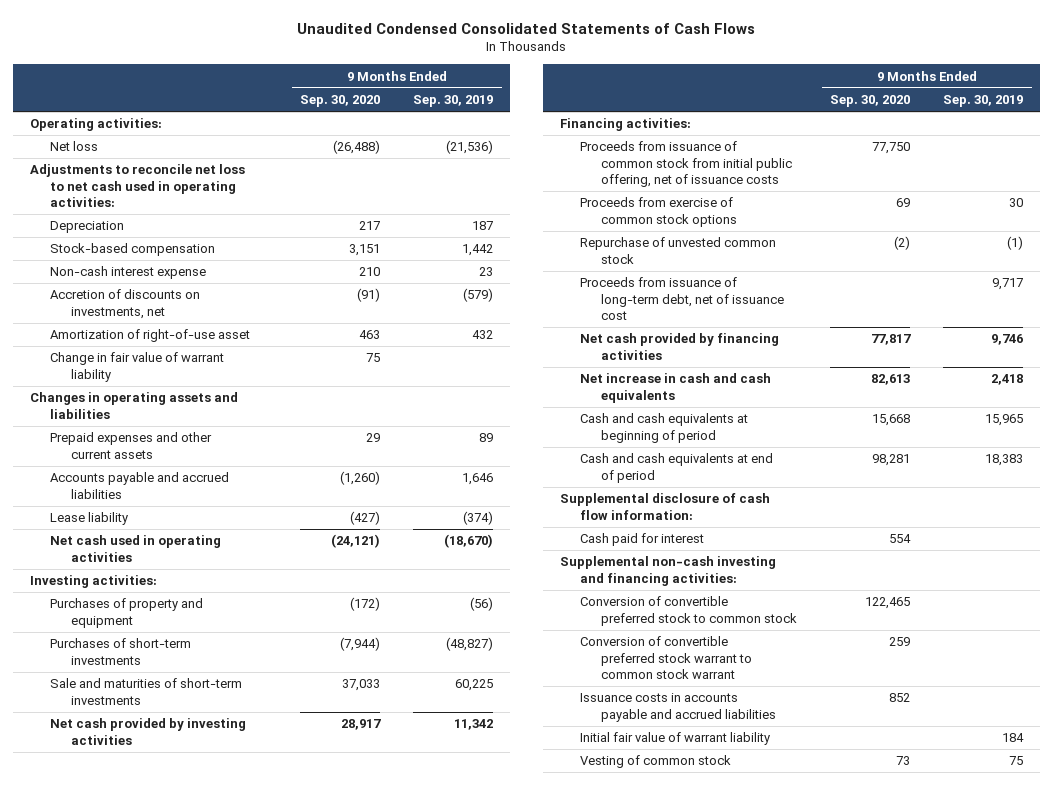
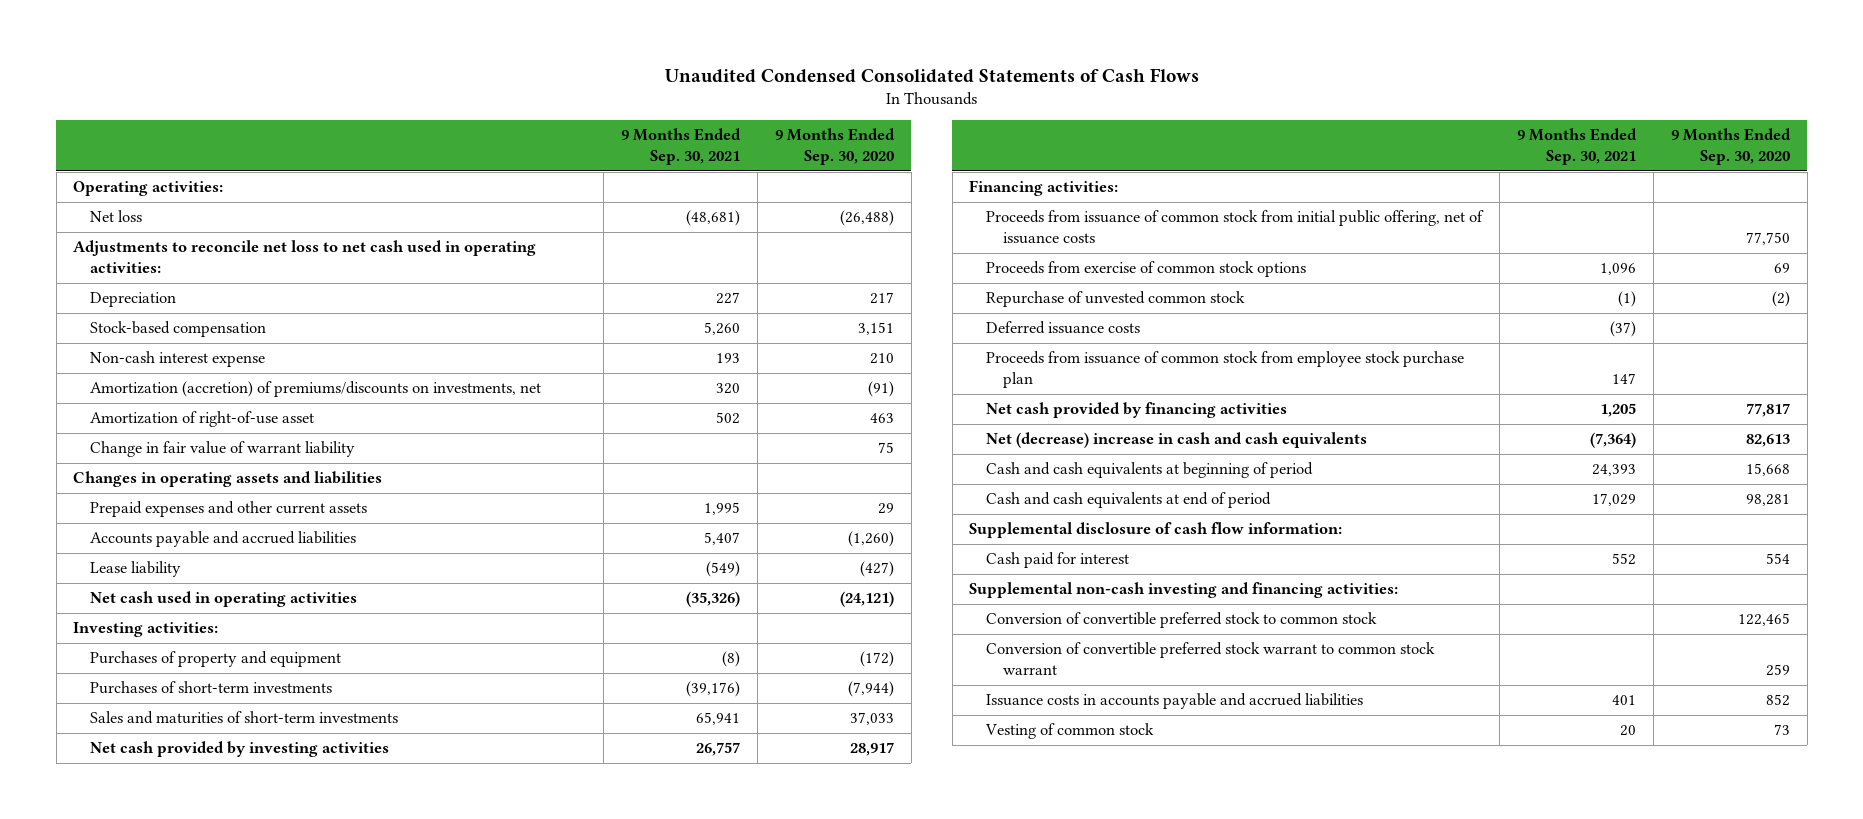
- | 9 Months Ended Sep. 30, 2020 | 9 Months Ended Sep. 30, 2019
+ | 9 Months Ended Sep. 30, 2021 | 9 Months Ended Sep. 30, 2020
- Accretion of discounts on investments, net | (91) | (579)
+ Amortization (accretion) of premiums/discounts on investments, net | 320 | (91)
- Sale and maturities of short-term investments | 37,033 | 60,225
+ Sales and maturities of short-term investments | 65,941 | 37,033
- Proceeds from issuance of long-term debt, net of issuance cost | | 9,717
+ Deferred issuance costs | (37) |
+ Proceeds from issuance of common stock from employee stock purchase plan | 147 |
- Net increase in cash and cash equivalents | 82,613 | 2,418
+ Net (decrease) increase in cash and cash equivalents | (7,364) | 82,613
- Initial fair value of warrant liability | | 184

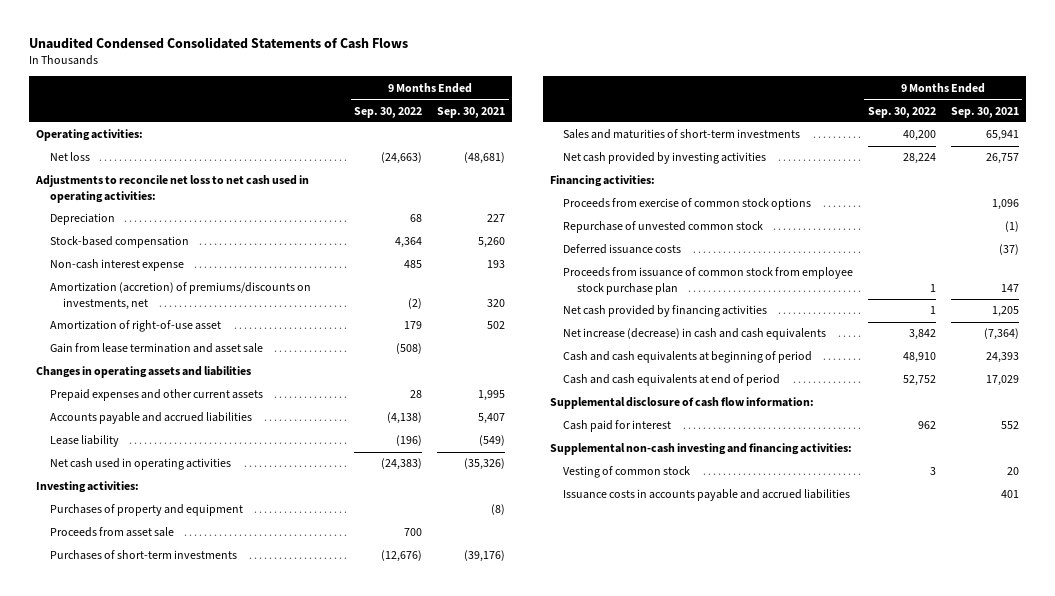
- | 9 Months Ended Sep. 30, 2021 | 9 Months Ended Sep. 30, 2020
+ | 9 Months Ended Sep. 30, 2022 | 9 Months Ended Sep. 30, 2021
- Change in fair value of warrant liability | | 75
+ Gain from lease termination and asset sale | (508) |
+ Proceeds from asset sale | 700 |
- Proceeds from issuance of common stock from initial public offering, net of issuance costs | | 77,750
- Net (decrease) increase in cash and cash equivalents | (7,364) | 82,613
+ Net increase (decrease) in cash and cash equivalents | 3,842 | (7,364)
- Conversion of convertible preferred stock to common stock | | 122,465
- Conversion of convertible preferred stock warrant to common stock warrant | | 259
moved down: Issuance costs in accounts payable and accrued liabilities | | 401

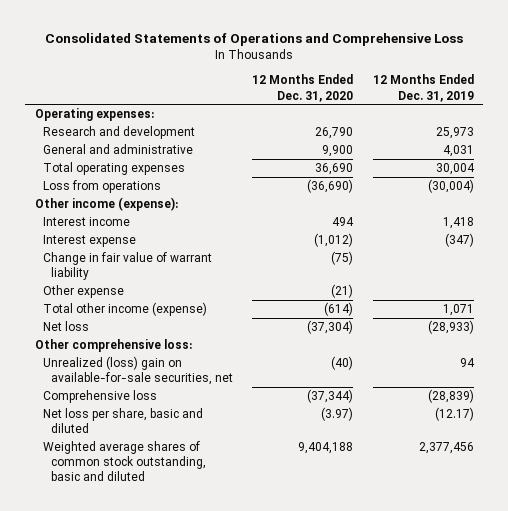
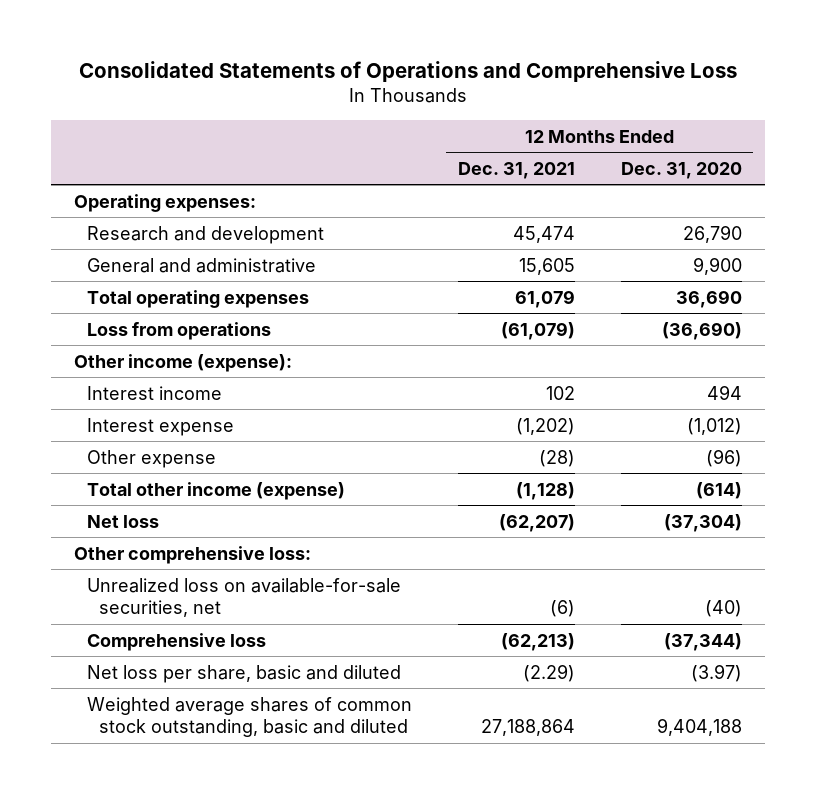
- | 12 Months Ended Dec. 31, 2020 | 12 Months Ended Dec. 31, 2019
+ | 12 Months Ended Dec. 31, 2021 | 12 Months Ended Dec. 31, 2020
- Change in fair value of warrant liability | (75) |
- Other expense | (21) |
+ Other expense | (28) | (96)
- Unrealized (loss) gain on available-for-sale securities, net | (40) | 94
+ Unrealized loss on available-for-sale securities, net | (6) | (40)

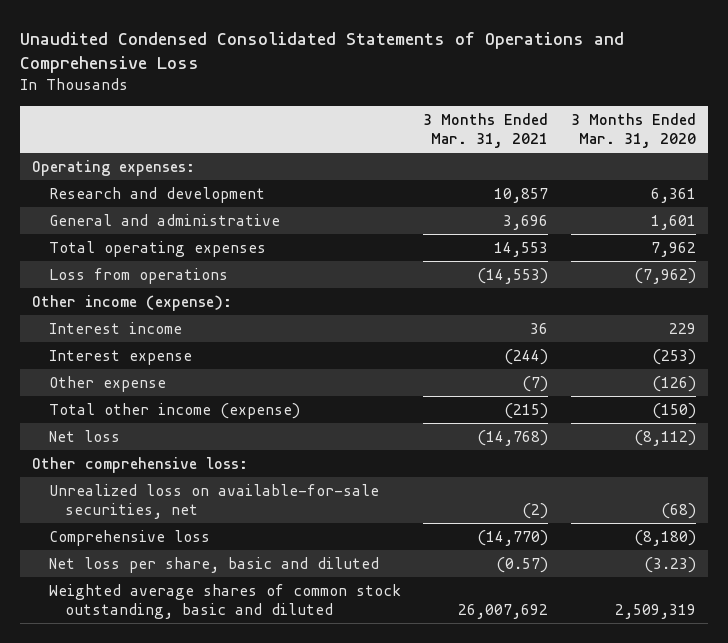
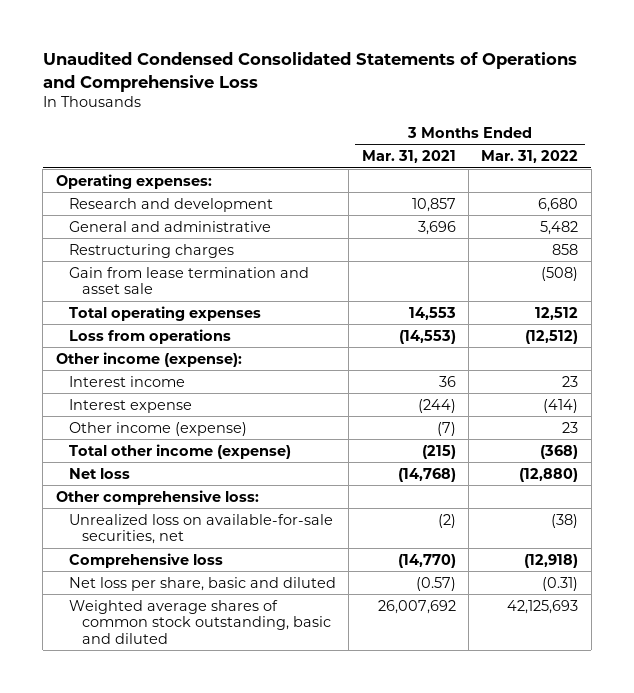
- | 3 Months Ended Mar. 31, 2021 | 3 Months Ended Mar. 31, 2020
+ | 3 Months Ended Mar. 31, 2021 | 3 Months Ended Mar. 31, 2022
+ Restructuring charges | | 858
+ Gain from lease termination and asset sale | | (508)
- Other expense | (7) | (126)
+ Other income (expense) | (7) | 23

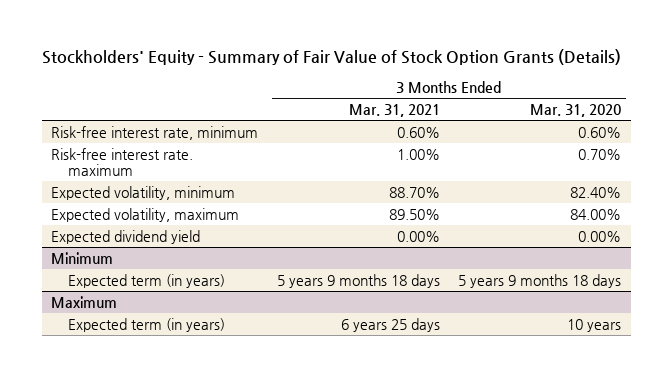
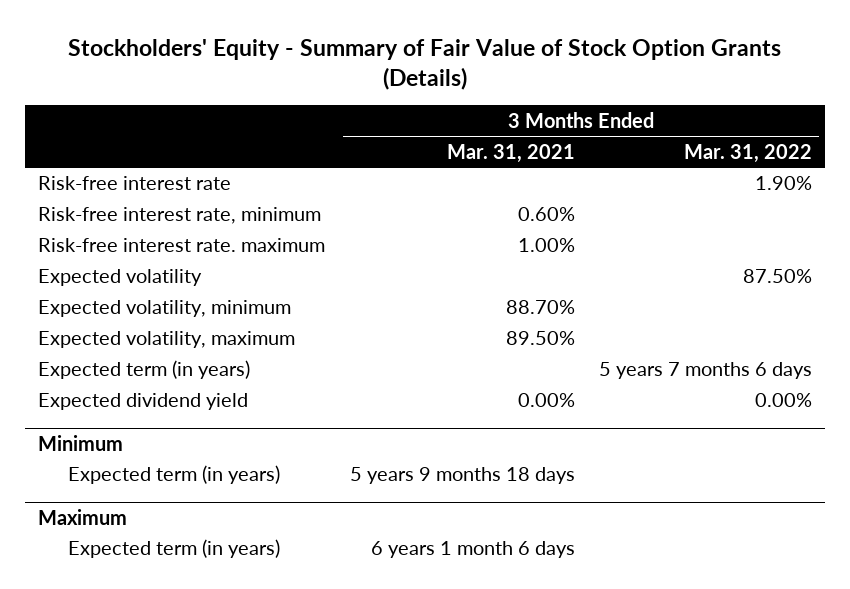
- | 3 Months Ended Mar. 31, 2021 | 3 Months Ended Mar. 31, 2020
+ | 3 Months Ended Mar. 31, 2021 | 3 Months Ended Mar. 31, 2022
+ Risk-free interest rate | | 1.90%
+ Expected volatility | | 87.50%
+ Expected term (in years) | | 5 years 7 months 6 days
@ Maximum
- Expected term (in years) | 6 years 25 days | 10 years
+ Expected term (in years) | 6 years 1 month 6 days |

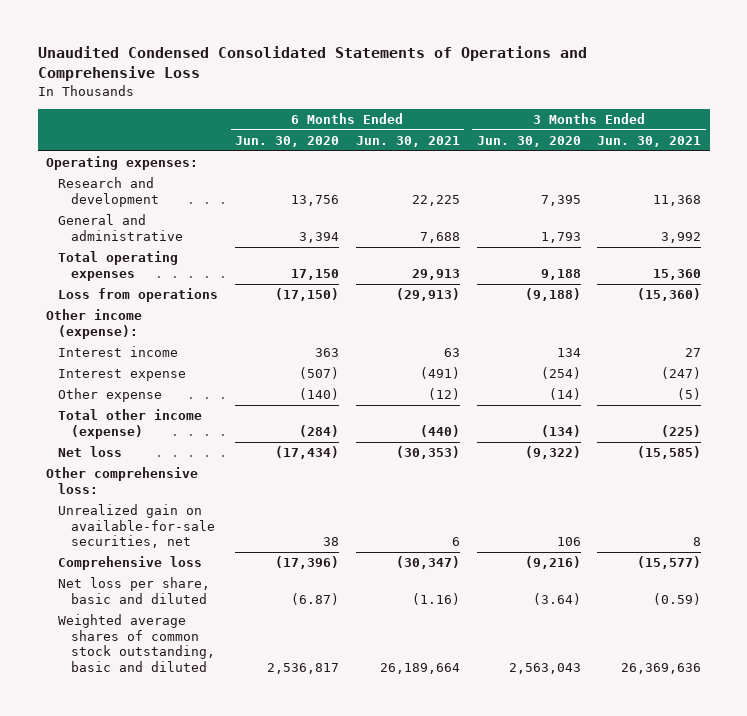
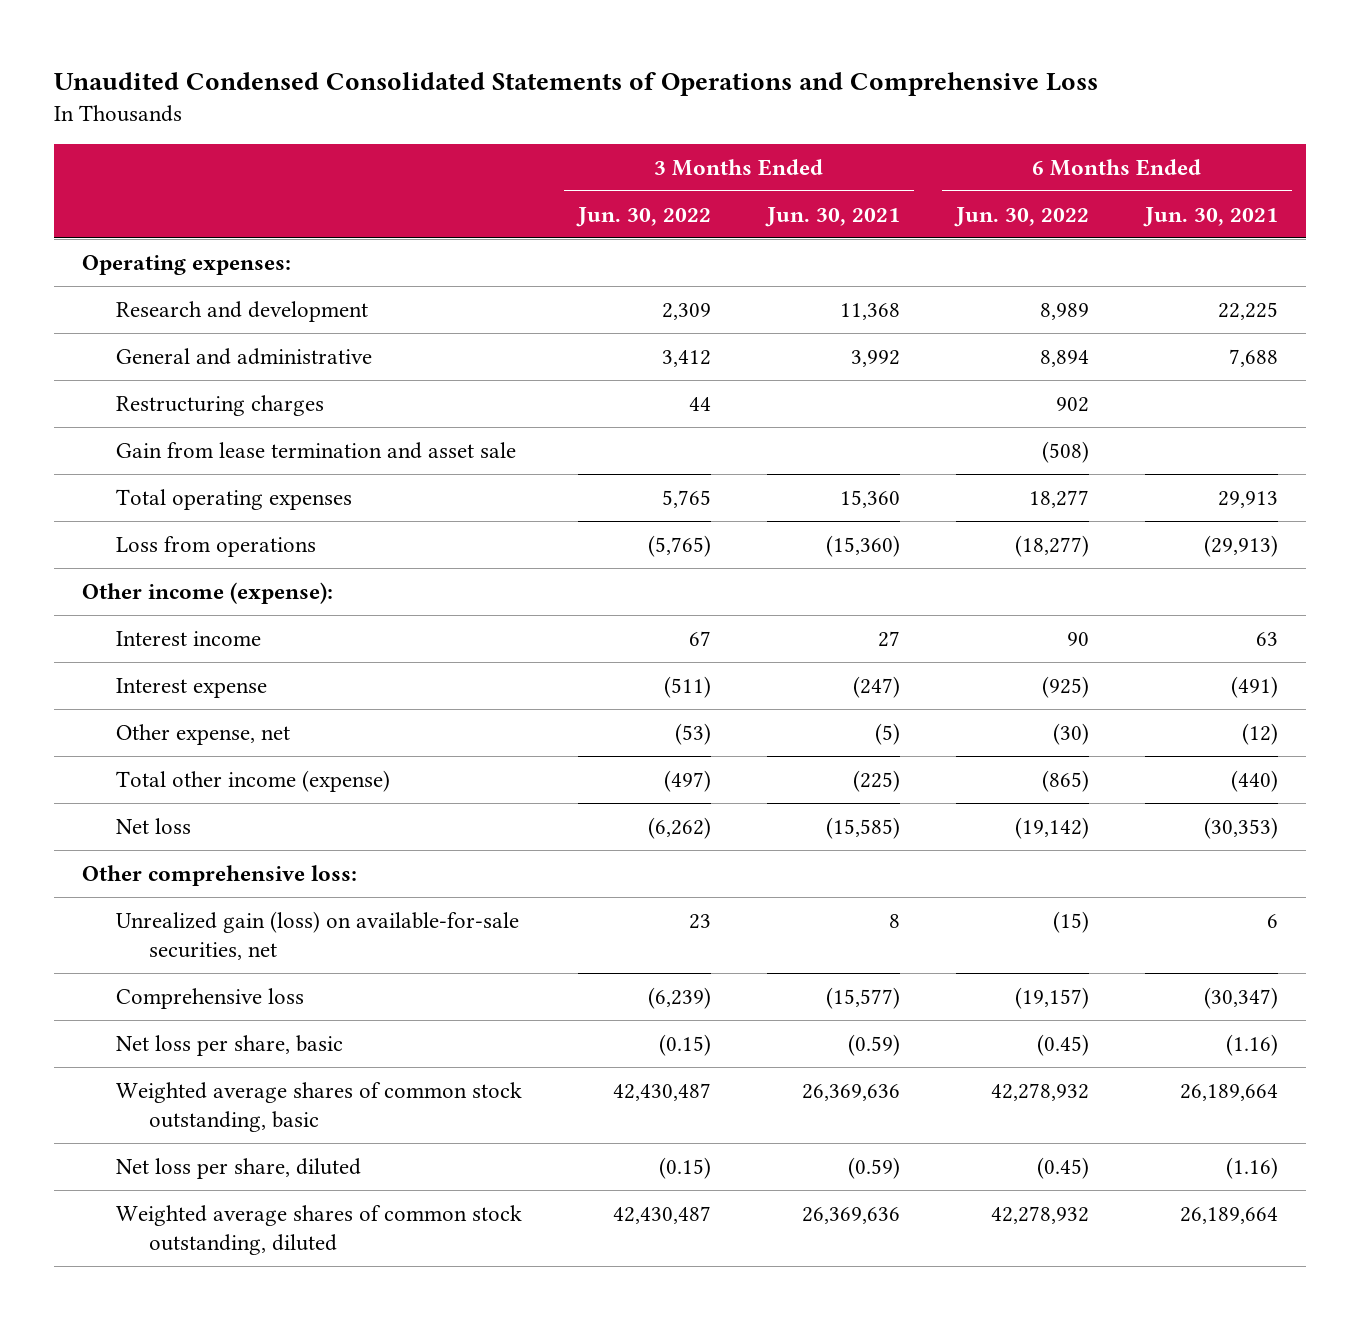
- | 6 Months Ended Jun. 30, 2020 | 6 Months Ended Jun. 30, 2021 | 3 Months Ended Jun. 30, 2020 | 3 Months Ended Jun. 30, 2021
+ | 3 Months Ended Jun. 30, 2022 | 3 Months Ended Jun. 30, 2021 | 6 Months Ended Jun. 30, 2022 | 6 Months Ended Jun. 30, 2021
+ Restructuring charges | 44 | | 902 |
+ Gain from lease termination and asset sale | | | (508) |
- Other expense | (140) | (12) | (14) | (5)
+ Other expense, net | (53) | (5) | (30) | (12)
- Unrealized gain on available-for-sale securities, net | 38 | 6 | 106 | 8
+ Unrealized gain (loss) on available-for-sale securities, net | 23 | 8 | (15) | 6
- Net loss per share, basic and diluted | (6.87) | (1.16) | (3.64) | (0.59)
- Weighted average shares of common stock outstanding, basic and diluted | 2,536,817 | 26,189,664 | 2,563,043 | 26,369,636
+ Net loss per share, basic | (0.15) | (0.59) | (0.45) | (1.16)
+ Weighted average shares of common stock outstanding, basic | 42,430,487 | 26,369,636 | 42,278,932 | 26,189,664
+ Net loss per share, diluted | (0.15) | (0.59) | (0.45) | (1.16)
+ Weighted average shares of common stock outstanding, diluted | 42,430,487 | 26,369,636 | 42,278,932 | 26,189,664

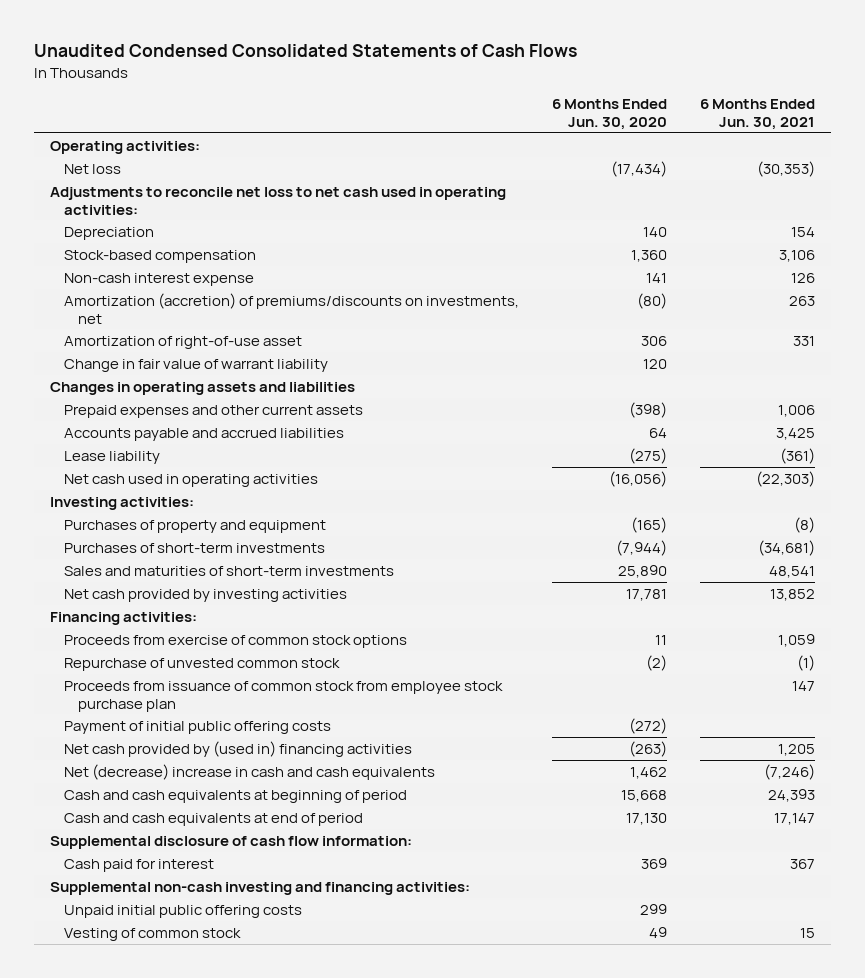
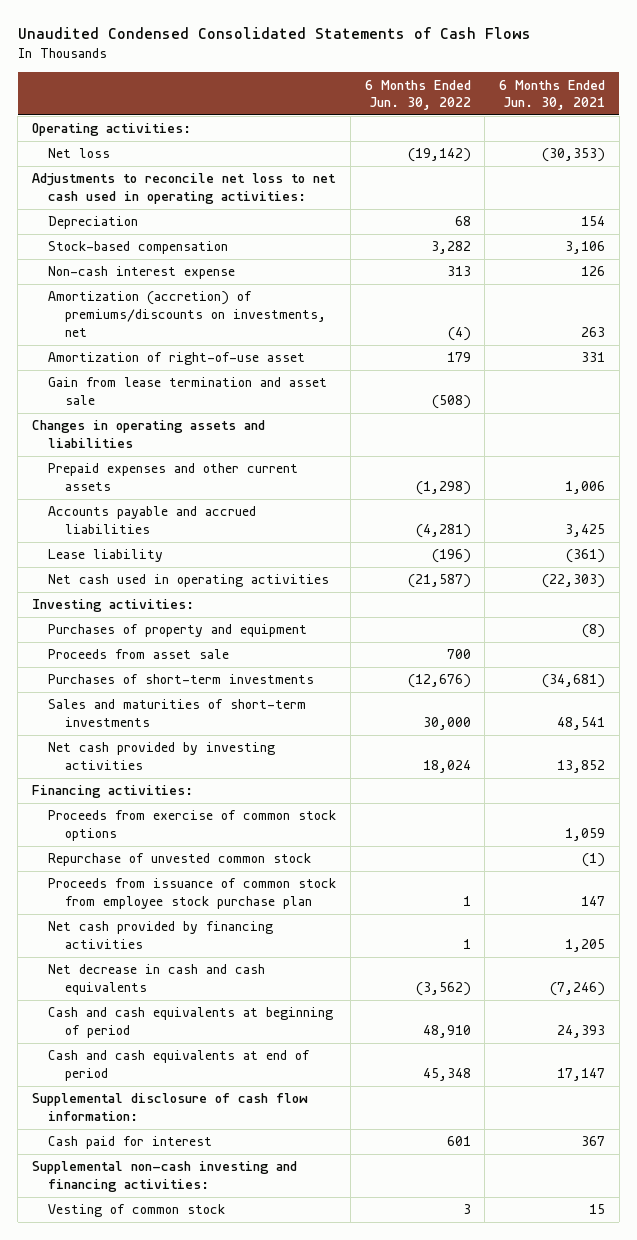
- | 6 Months Ended Jun. 30, 2020 | 6 Months Ended Jun. 30, 2021
+ | 6 Months Ended Jun. 30, 2022 | 6 Months Ended Jun. 30, 2021
- Change in fair value of warrant liability | 120 |
+ Gain from lease termination and asset sale | (508) |
+ Proceeds from asset sale | 700 |
- Payment of initial public offering costs | (272) |
- Net cash provided by (used in) financing activities | (263) | 1,205
- Net (decrease) increase in cash and cash equivalents | 1,462 | (7,246)
+ Net cash provided by financing activities | 1 | 1,205
+ Net decrease in cash and cash equivalents | (3,562) | (7,246)
- Unpaid initial public offering costs | 299 |

